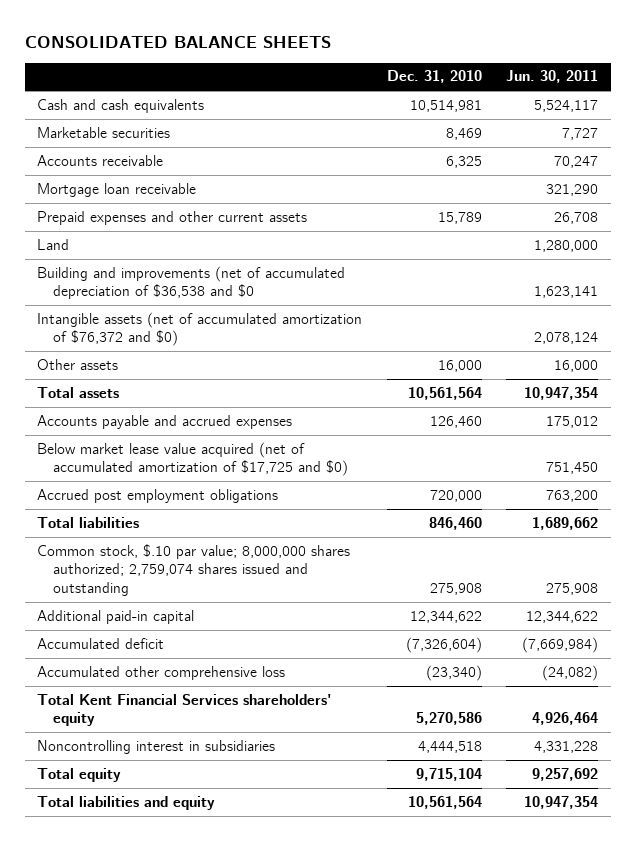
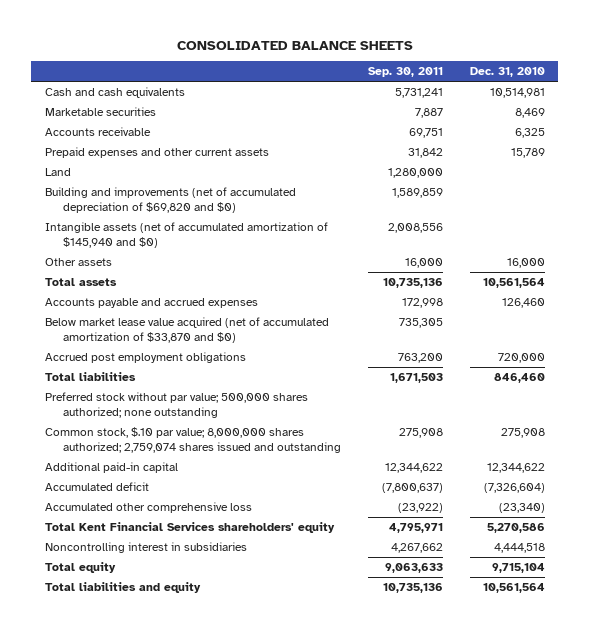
- | Dec. 31, 2010 | Jun. 30, 2011
+ | Sep. 30, 2011 | Dec. 31, 2010
- Mortgage loan receivable | | 321,290
- Building and improvements (net of accumulated depreciation of $36,538 and $0 | | 1,623,141
- Intangible assets (net of accumulated amortization of $76,372 and $0) | | 2,078,124
+ Building and improvements (net of accumulated depreciation of $69,820 and $0) | 1,589,859 |
+ Intangible assets (net of accumulated amortization of $145,940 and $0) | 2,008,556 |
- Below market lease value acquired (net of accumulated amortization of $17,725 and $0) | | 751,450
+ Below market lease value acquired (net of accumulated amortization of $33,870 and $0) | 735,305 |
+ Preferred stock without par value; 500,000 shares authorized; none outstanding

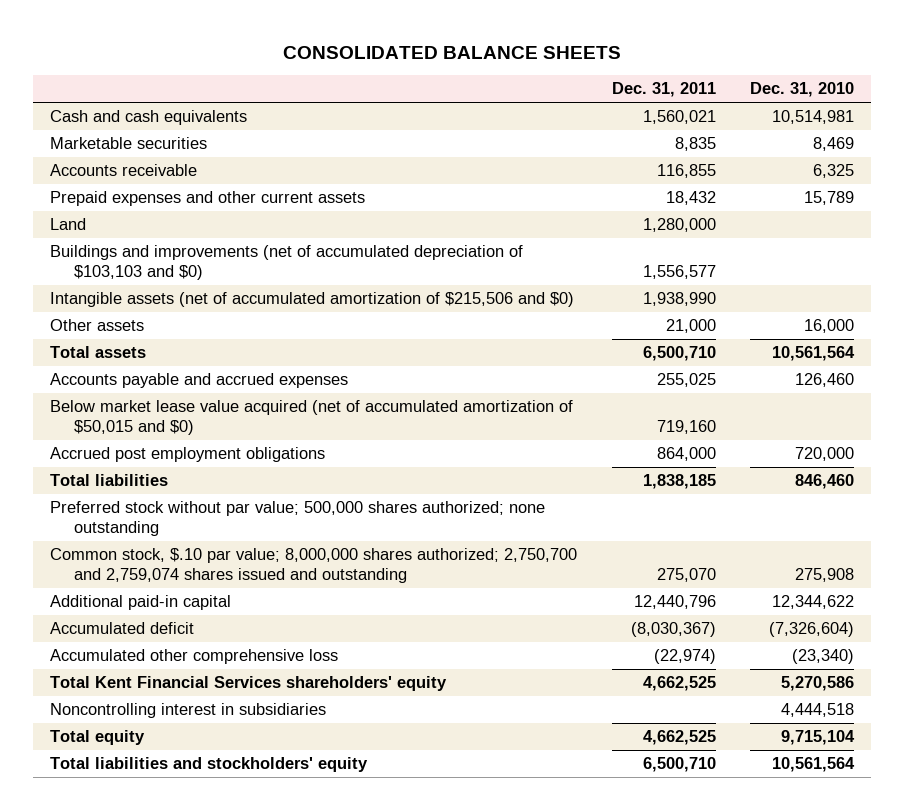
- | Sep. 30, 2011 | Dec. 31, 2010
+ | Dec. 31, 2011 | Dec. 31, 2010
- Building and improvements (net of accumulated depreciation of $69,820 and $0) | 1,589,859 |
- Intangible assets (net of accumulated amortization of $145,940 and $0) | 2,008,556 |
+ Buildings and improvements (net of accumulated depreciation of $103,103 and $0) | 1,556,577 |
+ Intangible assets (net of accumulated amortization of $215,506 and $0) | 1,938,990 |
- Below market lease value acquired (net of accumulated amortization of $33,870 and $0) | 735,305 |
+ Below market lease value acquired (net of accumulated amortization of $50,015 and $0) | 719,160 |
- Common stock, $.10 par value; 8,000,000 shares authorized; 2,759,074 shares issued and outstanding | 275,908 | 275,908
+ Common stock, $.10 par value; 8,000,000 shares authorized; 2,750,700 and 2,759,074 shares issued and outstanding | 275,070 | 275,908
- Total liabilities and equity | 10,735,136 | 10,561,564
+ Total liabilities and stockholders' equity | 6,500,710 | 10,561,564

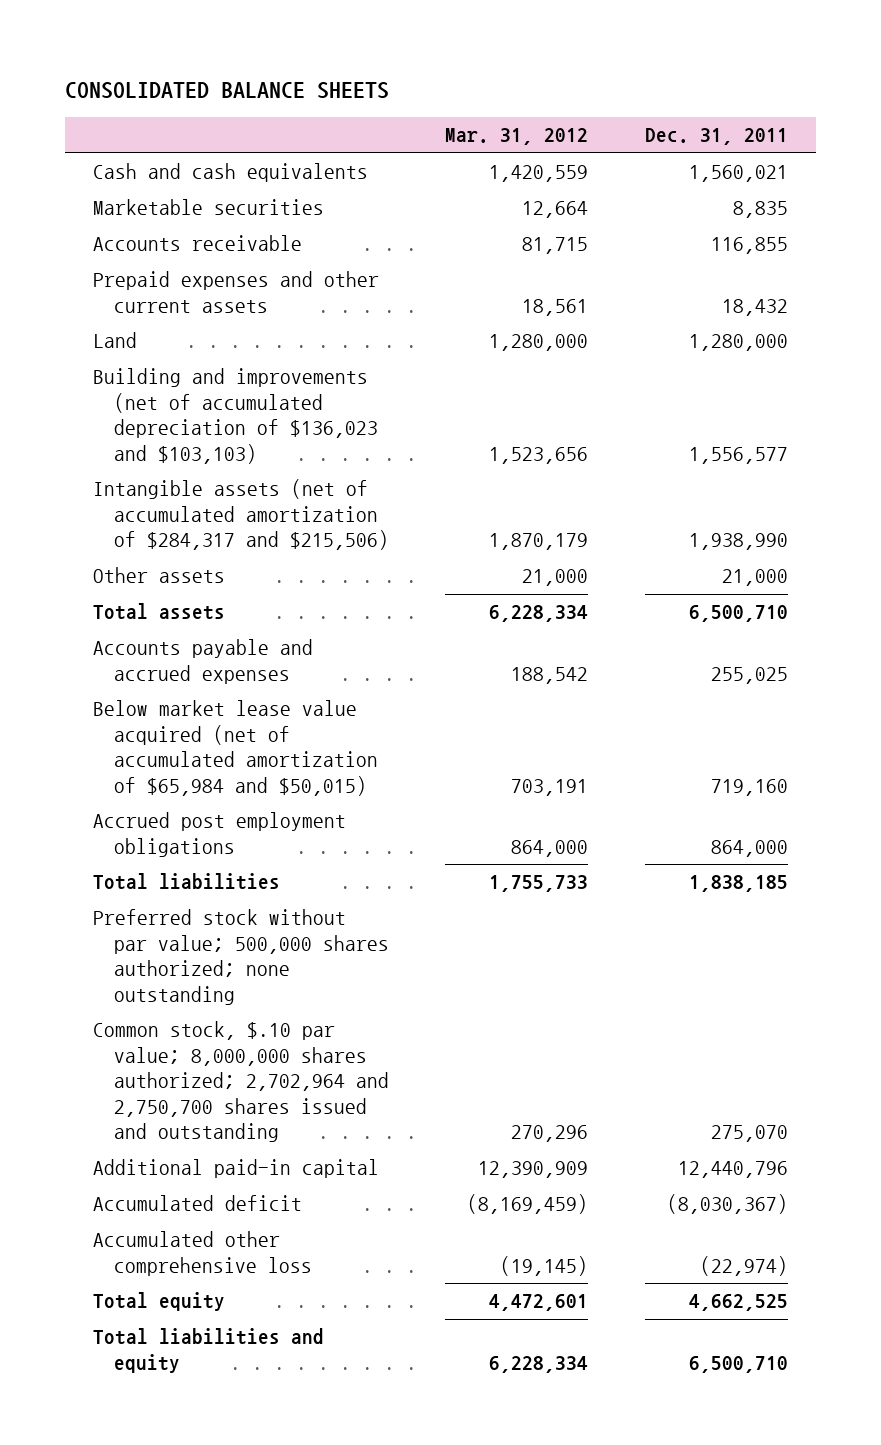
- | Dec. 31, 2011 | Dec. 31, 2010
+ | Mar. 31, 2012 | Dec. 31, 2011
- Buildings and improvements (net of accumulated depreciation of $103,103 and $0) | 1,556,577 |
- Intangible assets (net of accumulated amortization of $215,506 and $0) | 1,938,990 |
+ Building and improvements (net of accumulated depreciation of $136,023 and $103,103) | 1,523,656 | 1,556,577
+ Intangible assets (net of accumulated amortization of $284,317 and $215,506) | 1,870,179 | 1,938,990
- Below market lease value acquired (net of accumulated amortization of $50,015 and $0) | 719,160 |
+ Below market lease value acquired (net of accumulated amortization of $65,984 and $50,015) | 703,191 | 719,160
- Common stock, $.10 par value; 8,000,000 shares authorized; 2,750,700 and 2,759,074 shares issued and outstanding | 275,070 | 275,908
+ Common stock, $.10 par value; 8,000,000 shares authorized; 2,702,964 and 2,750,700 shares issued and outstanding | 270,296 | 275,070
- Total Kent Financial Services shareholders' equity | 4,662,525 | 5,270,586
- Noncontrolling interest in subsidiaries | | 4,444,518
- Total liabilities and stockholders' equity | 6,500,710 | 10,561,564
+ Total liabilities and equity | 6,228,334 | 6,500,710

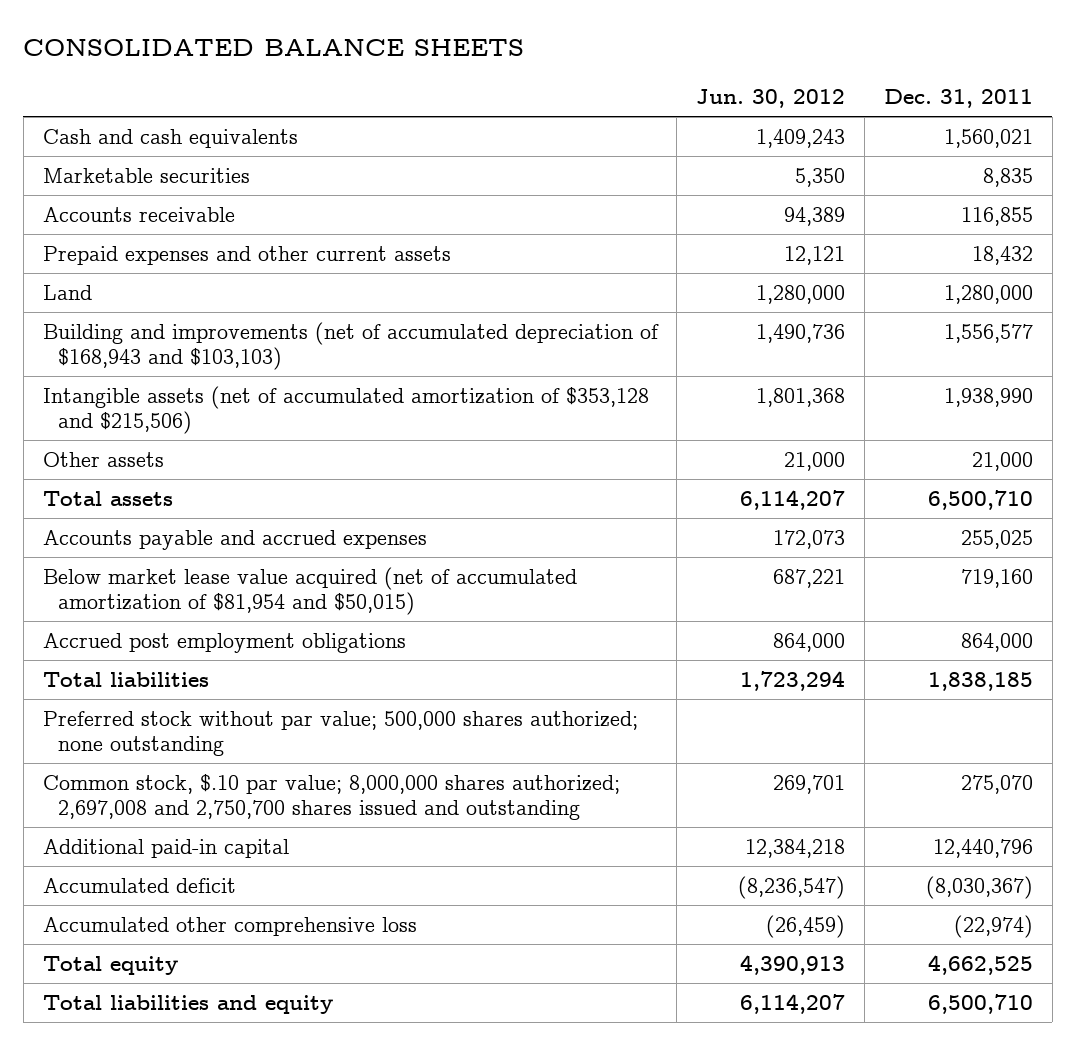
- | Mar. 31, 2012 | Dec. 31, 2011
+ | Jun. 30, 2012 | Dec. 31, 2011
- Building and improvements (net of accumulated depreciation of $136,023 and $103,103) | 1,523,656 | 1,556,577
- Intangible assets (net of accumulated amortization of $284,317 and $215,506) | 1,870,179 | 1,938,990
+ Building and improvements (net of accumulated depreciation of $168,943 and $103,103) | 1,490,736 | 1,556,577
+ Intangible assets (net of accumulated amortization of $353,128 and $215,506) | 1,801,368 | 1,938,990
- Below market lease value acquired (net of accumulated amortization of $65,984 and $50,015) | 703,191 | 719,160
+ Below market lease value acquired (net of accumulated amortization of $81,954 and $50,015) | 687,221 | 719,160
- Common stock, $.10 par value; 8,000,000 shares authorized; 2,702,964 and 2,750,700 shares issued and outstanding | 270,296 | 275,070
+ Common stock, $.10 par value; 8,000,000 shares authorized; 2,697,008 and 2,750,700 shares issued and outstanding | 269,701 | 275,070

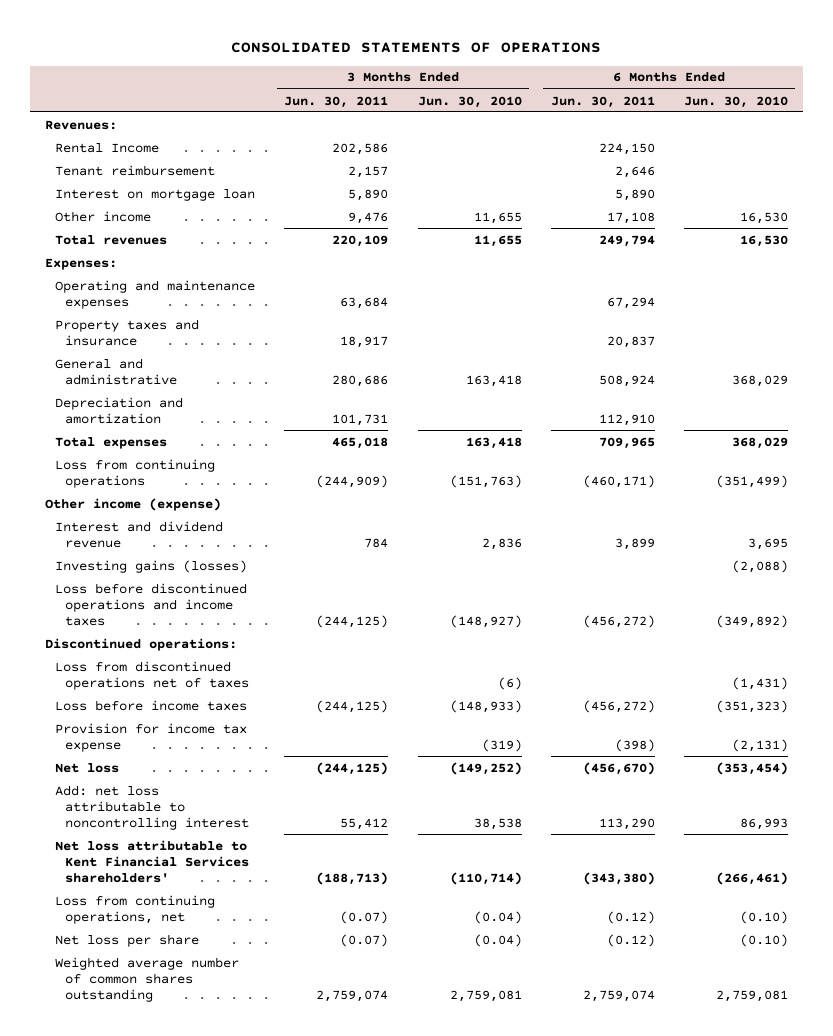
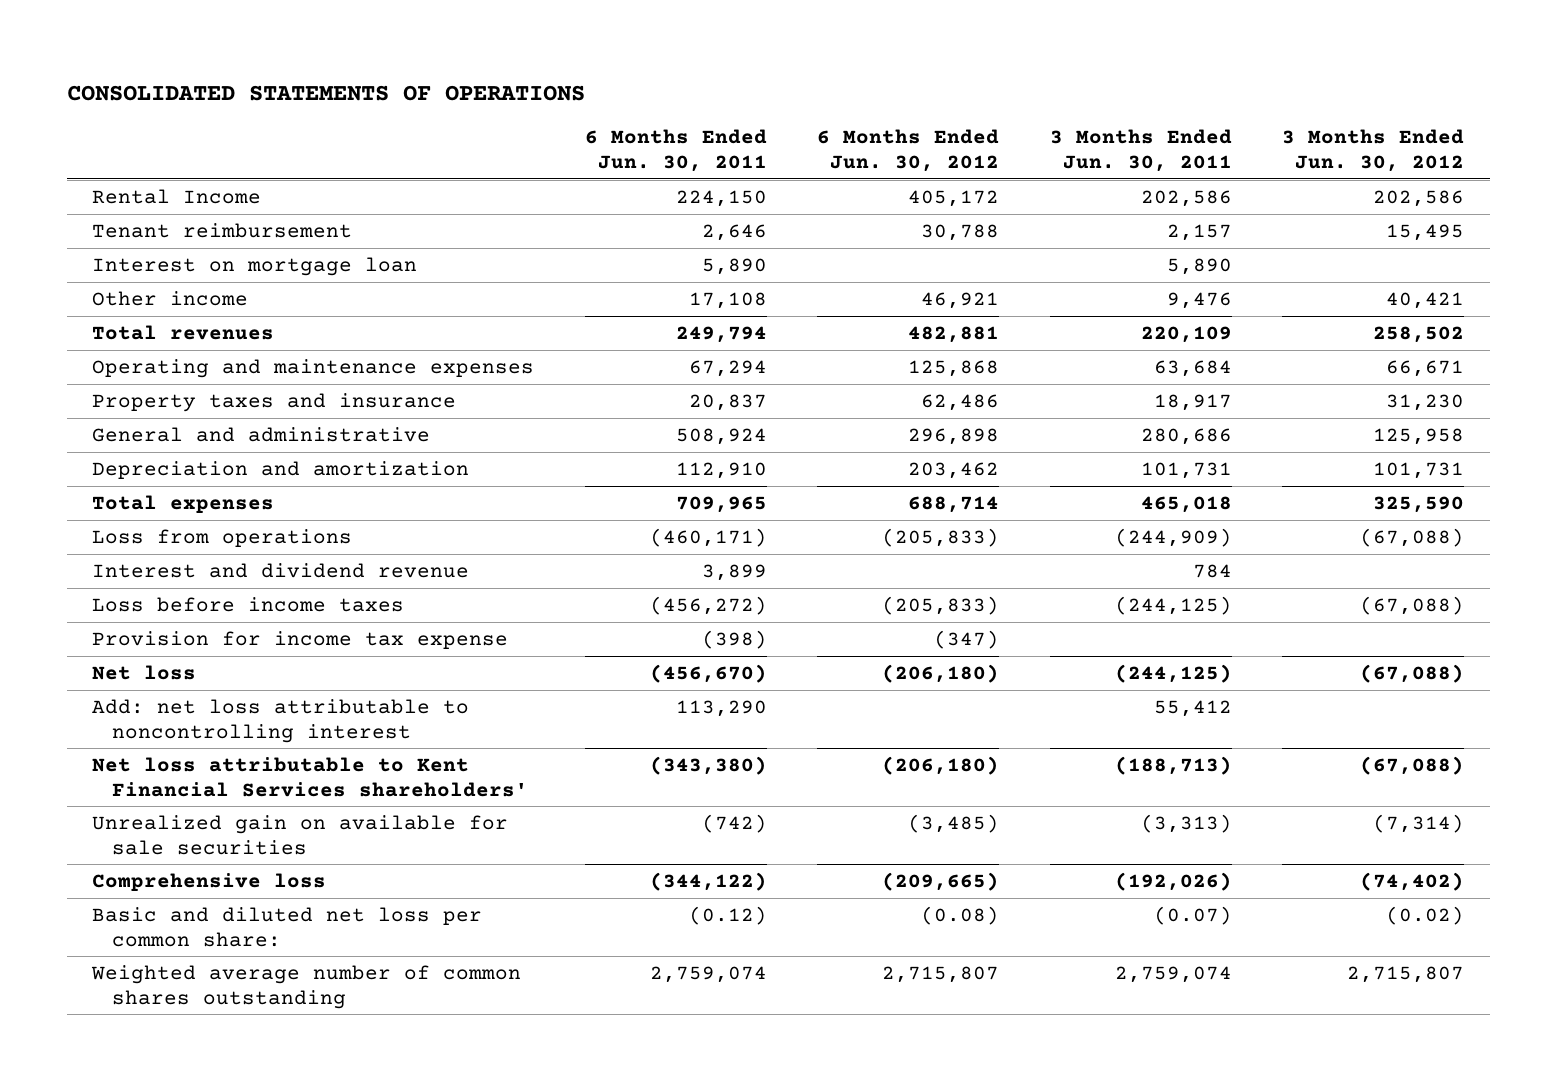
- | 3 Months Ended Jun. 30, 2011 | 3 Months Ended Jun. 30, 2010 | 6 Months Ended Jun. 30, 2011 | 6 Months Ended Jun. 30, 2010
+ | 6 Months Ended Jun. 30, 2011 | 6 Months Ended Jun. 30, 2012 | 3 Months Ended Jun. 30, 2011 | 3 Months Ended Jun. 30, 2012
- Revenues:
- Expenses:
- Loss from continuing operations | (244,909) | (151,763) | (460,171) | (351,499)
- Other income (expense)
+ Loss from operations | (460,171) | (205,833) | (244,909) | (67,088)
- Investing gains (losses) | | | | (2,088)
- Loss before discontinued operations and income taxes | (244,125) | (148,927) | (456,272) | (349,892)
- Discontinued operations:
- Loss from discontinued operations net of taxes | | (6) | | (1,431)
- Loss from continuing operations, net | (0.07) | (0.04) | (0.12) | (0.10)
- Net loss per share | (0.07) | (0.04) | (0.12) | (0.10)
+ Unrealized gain on available for sale securities | (742) | (3,485) | (3,313) | (7,314)
+ Comprehensive loss | (344,122) | (209,665) | (192,026) | (74,402)
+ Basic and diluted net loss per common share: | (0.12) | (0.08) | (0.07) | (0.02)

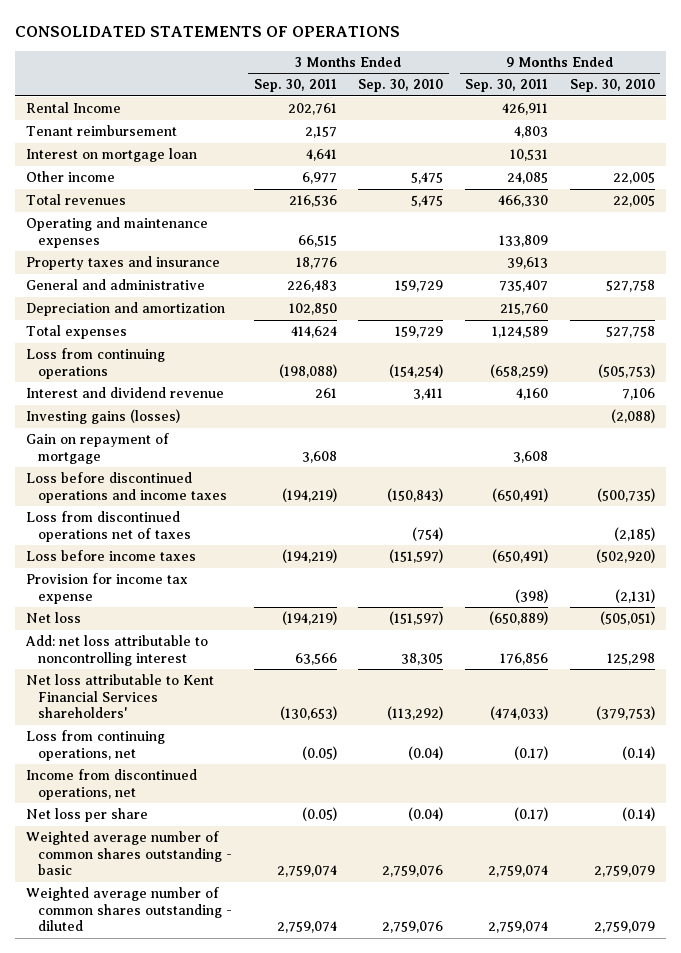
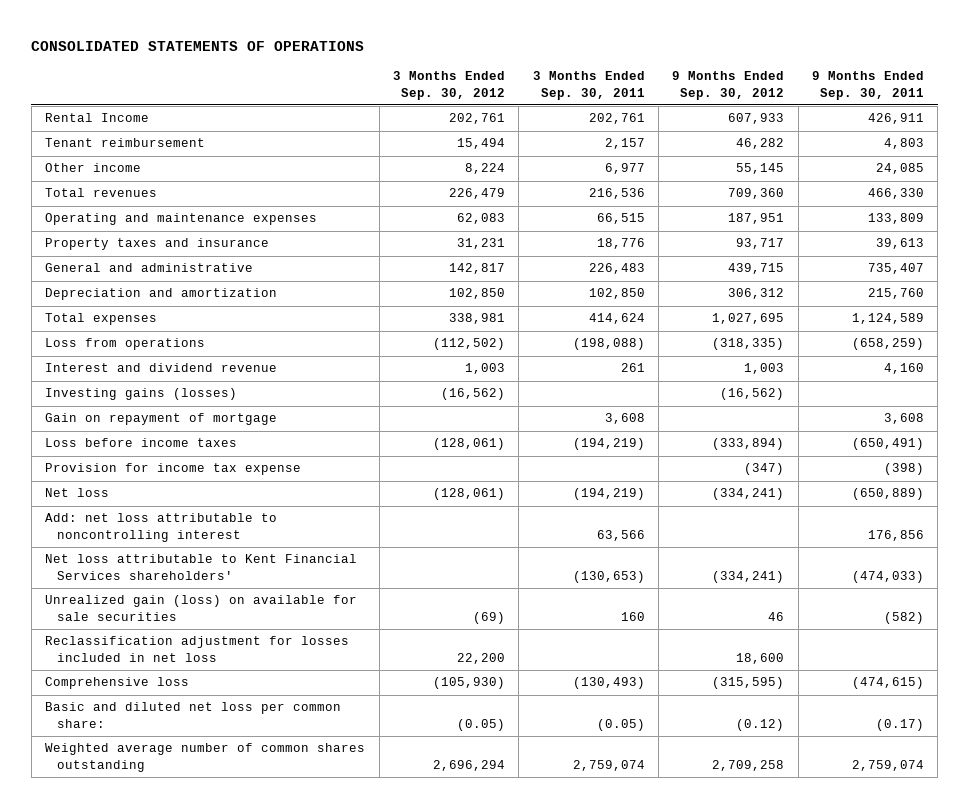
- | 3 Months Ended Sep. 30, 2011 | 3 Months Ended Sep. 30, 2010 | 9 Months Ended Sep. 30, 2011 | 9 Months Ended Sep. 30, 2010
+ | 3 Months Ended Sep. 30, 2012 | 3 Months Ended Sep. 30, 2011 | 9 Months Ended Sep. 30, 2012 | 9 Months Ended Sep. 30, 2011
- Interest on mortgage loan | 4,641 | | 10,531 |
- Loss from continuing operations | (198,088) | (154,254) | (658,259) | (505,753)
+ Loss from operations | (112,502) | (198,088) | (318,335) | (658,259)
- Loss before discontinued operations and income taxes | (194,219) | (150,843) | (650,491) | (500,735)
- Loss from discontinued operations net of taxes | | (754) | | (2,185)
- Loss from continuing operations, net | (0.05) | (0.04) | (0.17) | (0.14)
- Income from discontinued operations, net
- Net loss per share | (0.05) | (0.04) | (0.17) | (0.14)
- Weighted average number of common shares outstanding - basic | 2,759,074 | 2,759,076 | 2,759,074 | 2,759,079
- Weighted average number of common shares outstanding - diluted | 2,759,074 | 2,759,076 | 2,759,074 | 2,759,079
+ Unrealized gain (loss) on available for sale securities | (69) | 160 | 46 | (582)
+ Reclassification adjustment for losses included in net loss | 22,200 | | 18,600 |
+ Comprehensive loss | (105,930) | (130,493) | (315,595) | (474,615)
+ Basic and diluted net loss per common share: | (0.05) | (0.05) | (0.12) | (0.17)
+ Weighted average number of common shares outstanding | 2,696,294 | 2,759,074 | 2,709,258 | 2,759,074

